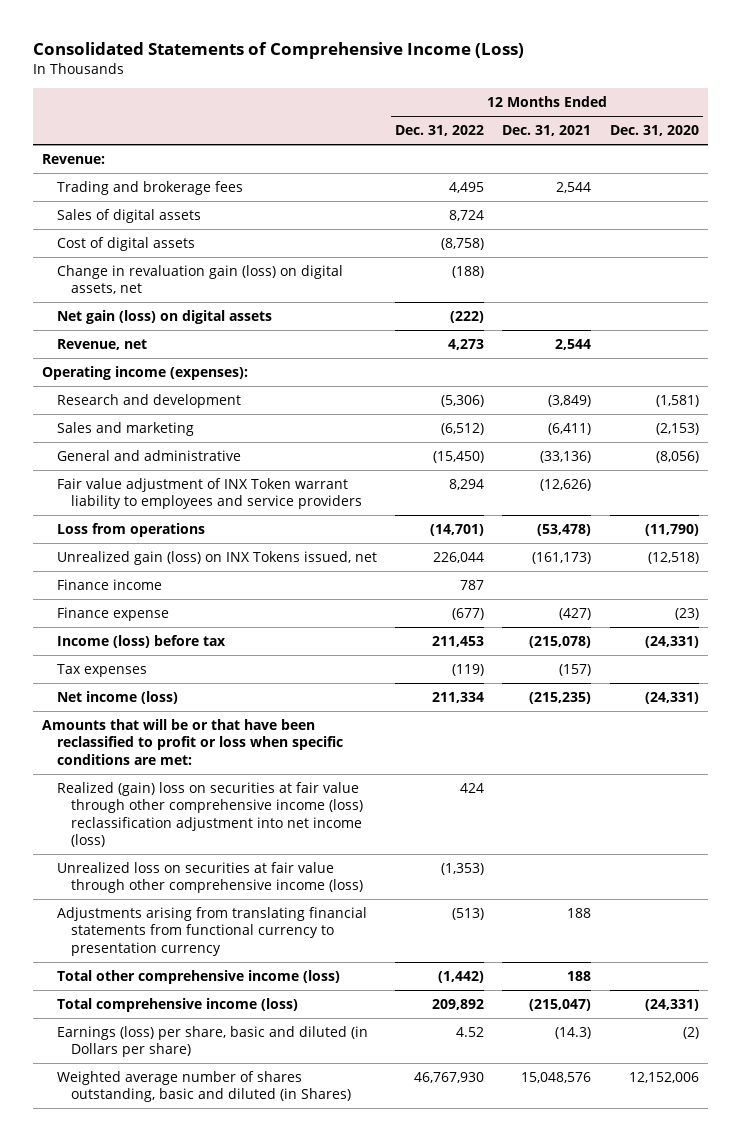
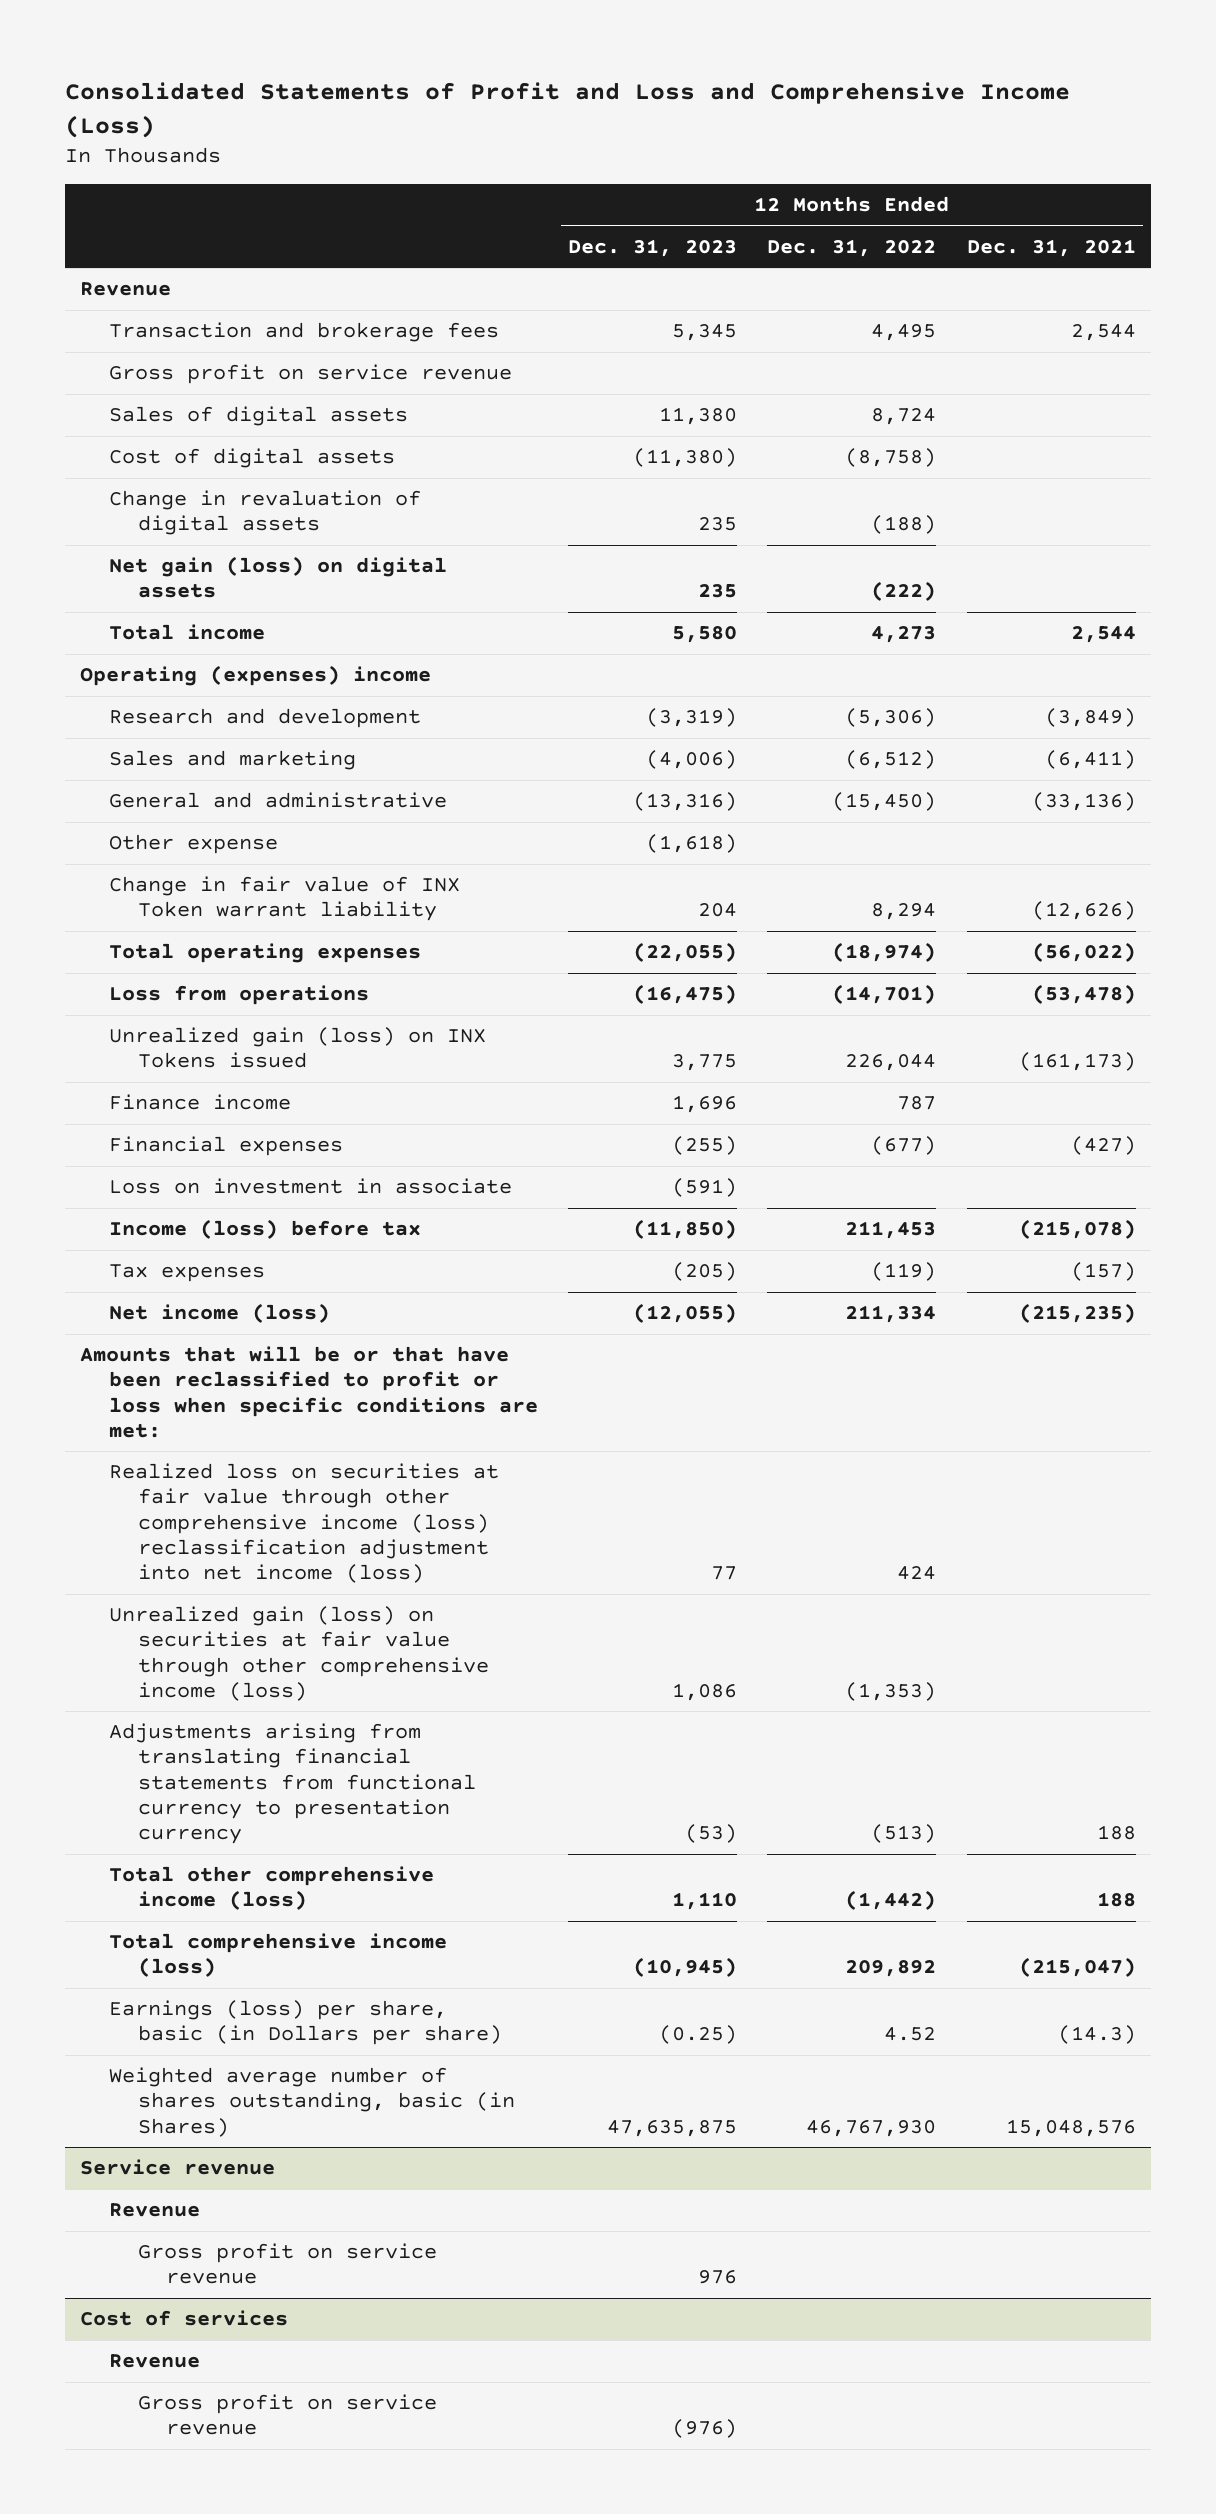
- Consolidated Statements of Comprehensive Income (Loss)
+ Consolidated Statements of Profit and Loss and Comprehensive Income (Loss)
- | 12 Months Ended Dec. 31, 2022 | 12 Months Ended Dec. 31, 2021 | 12 Months Ended Dec. 31, 2020
+ | 12 Months Ended Dec. 31, 2023 | 12 Months Ended Dec. 31, 2022 | 12 Months Ended Dec. 31, 2021
- Revenue:
- Trading and brokerage fees | 4,495 | 2,544 |
+ Revenue
+ Transaction and brokerage fees | 5,345 | 4,495 | 2,544
+ Gross profit on service revenue
- Change in revaluation gain (loss) on digital assets, net | (188) | |
+ Change in revaluation of digital assets | 235 | (188) |
- Revenue, net | 4,273 | 2,544 |
- Operating income (expenses):
+ Total income | 5,580 | 4,273 | 2,544
+ Operating (expenses) income
- Fair value adjustment of INX Token warrant liability to employees and service providers | 8,294 | (12,626) |
+ Other expense | (1,618) | |
+ Change in fair value of INX Token warrant liability | 204 | 8,294 | (12,626)
+ Total operating expenses | (22,055) | (18,974) | (56,022)
- Unrealized gain (loss) on INX Tokens issued, net | 226,044 | (161,173) | (12,518)
+ Unrealized gain (loss) on INX Tokens issued | 3,775 | 226,044 | (161,173)
- Finance expense | (677) | (427) | (23)
+ Financial expenses | (255) | (677) | (427)
+ Loss on investment in associate | (591) | |
- Realized (gain) loss on securities at fair value through other comprehensive income (loss) reclassification adjustment into net income (loss) | 424 | |
- Unrealized loss on securities at fair value through other comprehensive income (loss) | (1,353) | |
+ Realized loss on securities at fair value through other comprehensive income (loss) reclassification adjustment into net income (loss) | 77 | 424 |
+ Unrealized gain (loss) on securities at fair value through other comprehensive income (loss) | 1,086 | (1,353) |
- Earnings (loss) per share, basic and diluted (in Dollars per share) | 4.52 | (14.3) | (2)
- Weighted average number of shares outstanding, basic and diluted (in Shares) | 46,767,930 | 15,048,576 | 12,152,006
+ Earnings (loss) per share, basic (in Dollars per share) | (0.25) | 4.52 | (14.3)
+ Weighted average number of shares outstanding, basic (in Shares) | 47,635,875 | 46,767,930 | 15,048,576
+ Service revenue
+ Revenue
+ Gross profit on service revenue | 976 | |
+ Cost of services
+ Revenue
+ Gross profit on service revenue | (976) | |

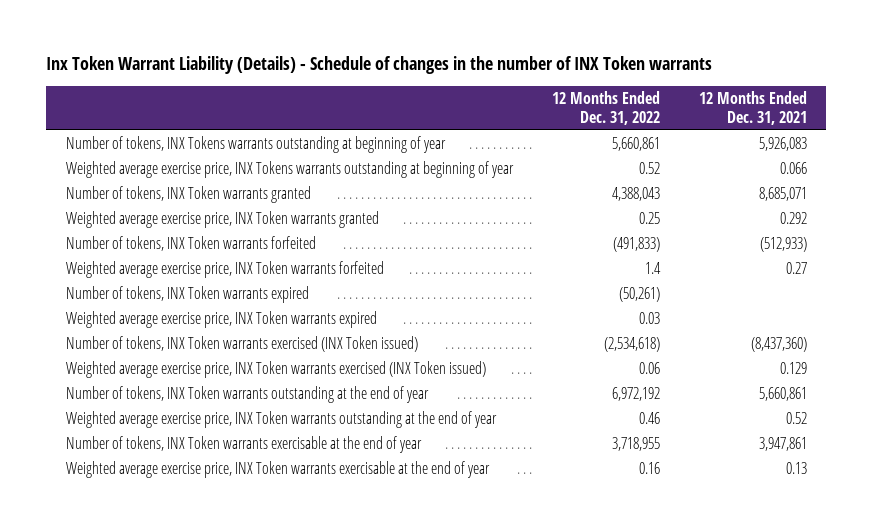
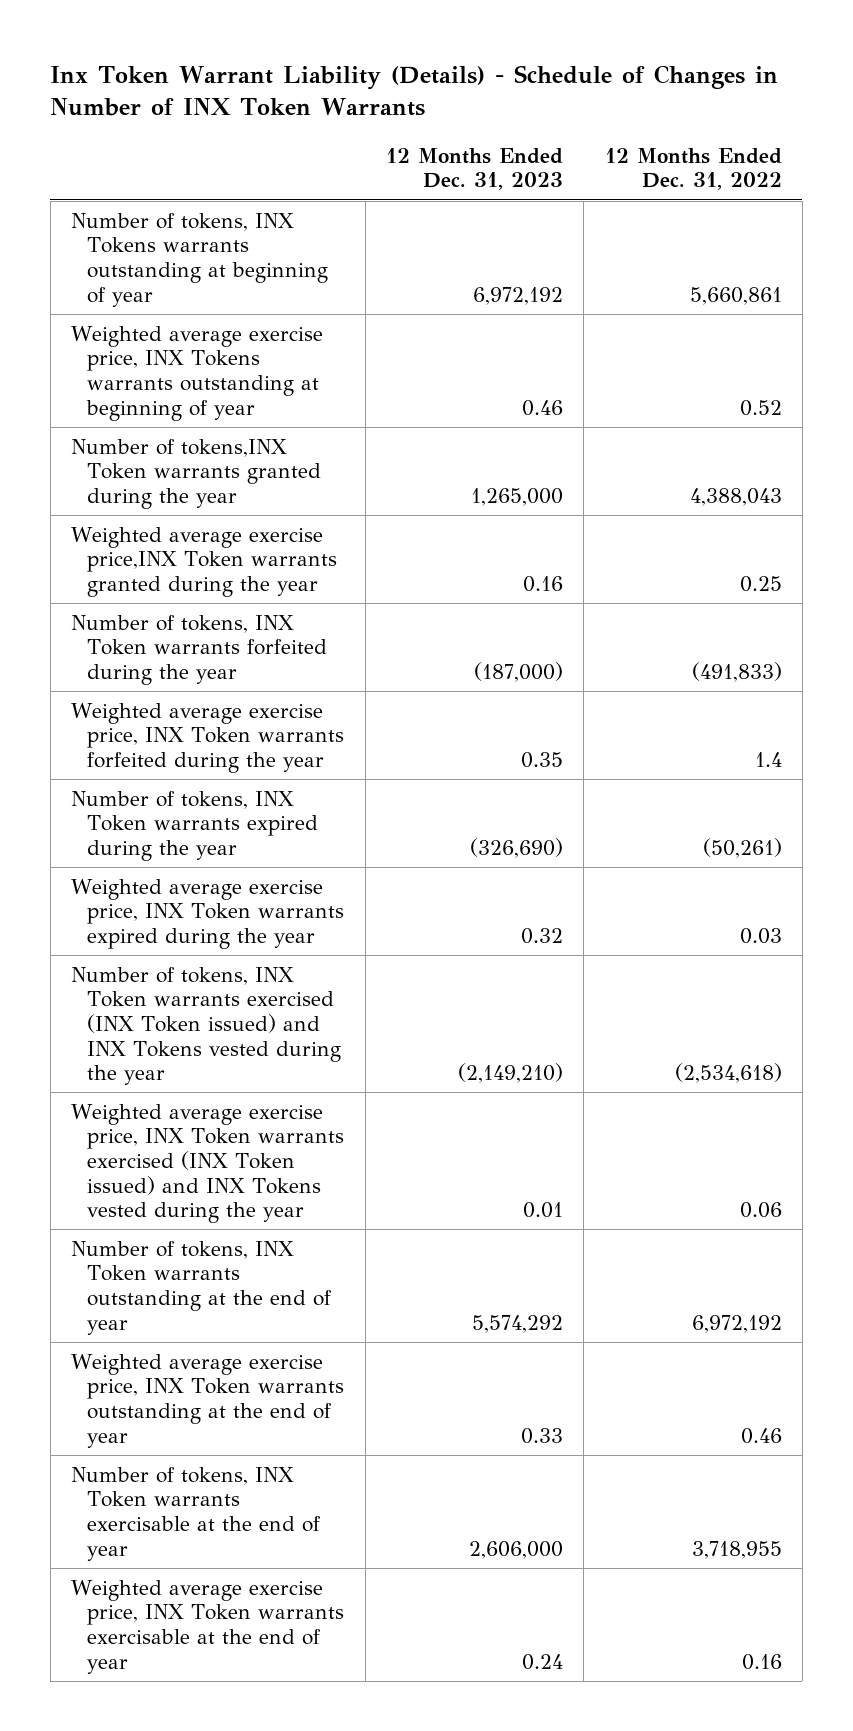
- Inx Token Warrant Liability (Details) - Schedule of changes in the number of INX Token warrants
+ Inx Token Warrant Liability (Details) - Schedule of Changes in Number of INX Token Warrants
- | 12 Months Ended Dec. 31, 2022 | 12 Months Ended Dec. 31, 2021
+ | 12 Months Ended Dec. 31, 2023 | 12 Months Ended Dec. 31, 2022
- Number of tokens, INX Token warrants granted | 4,388,043 | 8,685,071
- Weighted average exercise price, INX Token warrants granted | 0.25 | 0.292
- Number of tokens, INX Token warrants forfeited | (491,833) | (512,933)
- Weighted average exercise price, INX Token warrants forfeited | 1.4 | 0.27
- Number of tokens, INX Token warrants expired | (50,261) |
- Weighted average exercise price, INX Token warrants expired | 0.03 |
- Number of tokens, INX Token warrants exercised (INX Token issued) | (2,534,618) | (8,437,360)
- Weighted average exercise price, INX Token warrants exercised (INX Token issued) | 0.06 | 0.129
+ Number of tokens,INX Token warrants granted during the year | 1,265,000 | 4,388,043
+ Weighted average exercise price,INX Token warrants granted during the year | 0.16 | 0.25
+ Number of tokens, INX Token warrants forfeited during the year | (187,000) | (491,833)
+ Weighted average exercise price, INX Token warrants forfeited during the year | 0.35 | 1.4
+ Number of tokens, INX Token warrants expired during the year | (326,690) | (50,261)
+ Weighted average exercise price, INX Token warrants expired during the year | 0.32 | 0.03
+ Number of tokens, INX Token warrants exercised (INX Token issued) and INX Tokens vested during the year | (2,149,210) | (2,534,618)
+ Weighted average exercise price, INX Token warrants exercised (INX Token issued) and INX Tokens vested during the year | 0.01 | 0.06

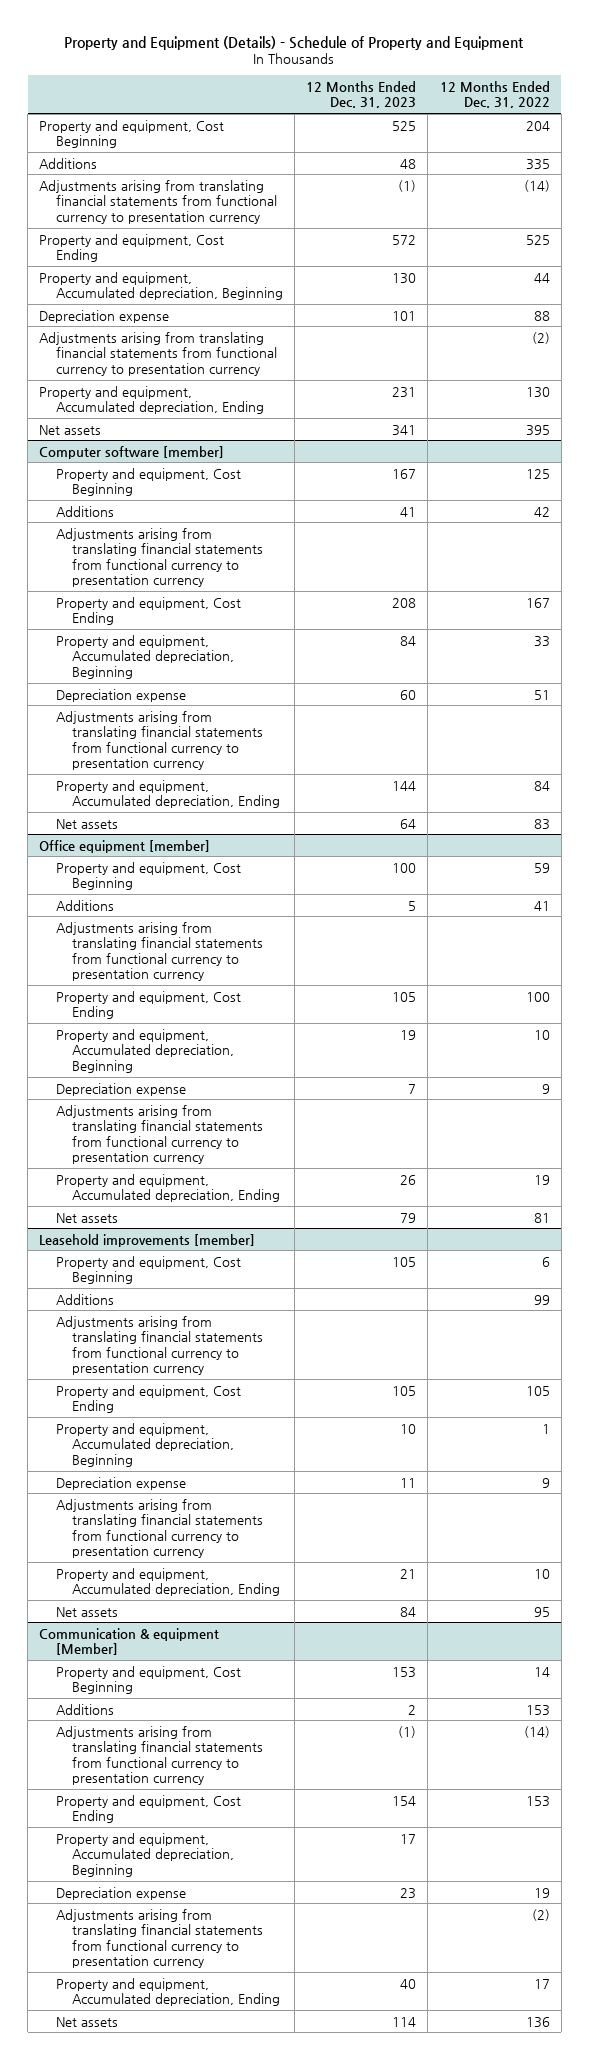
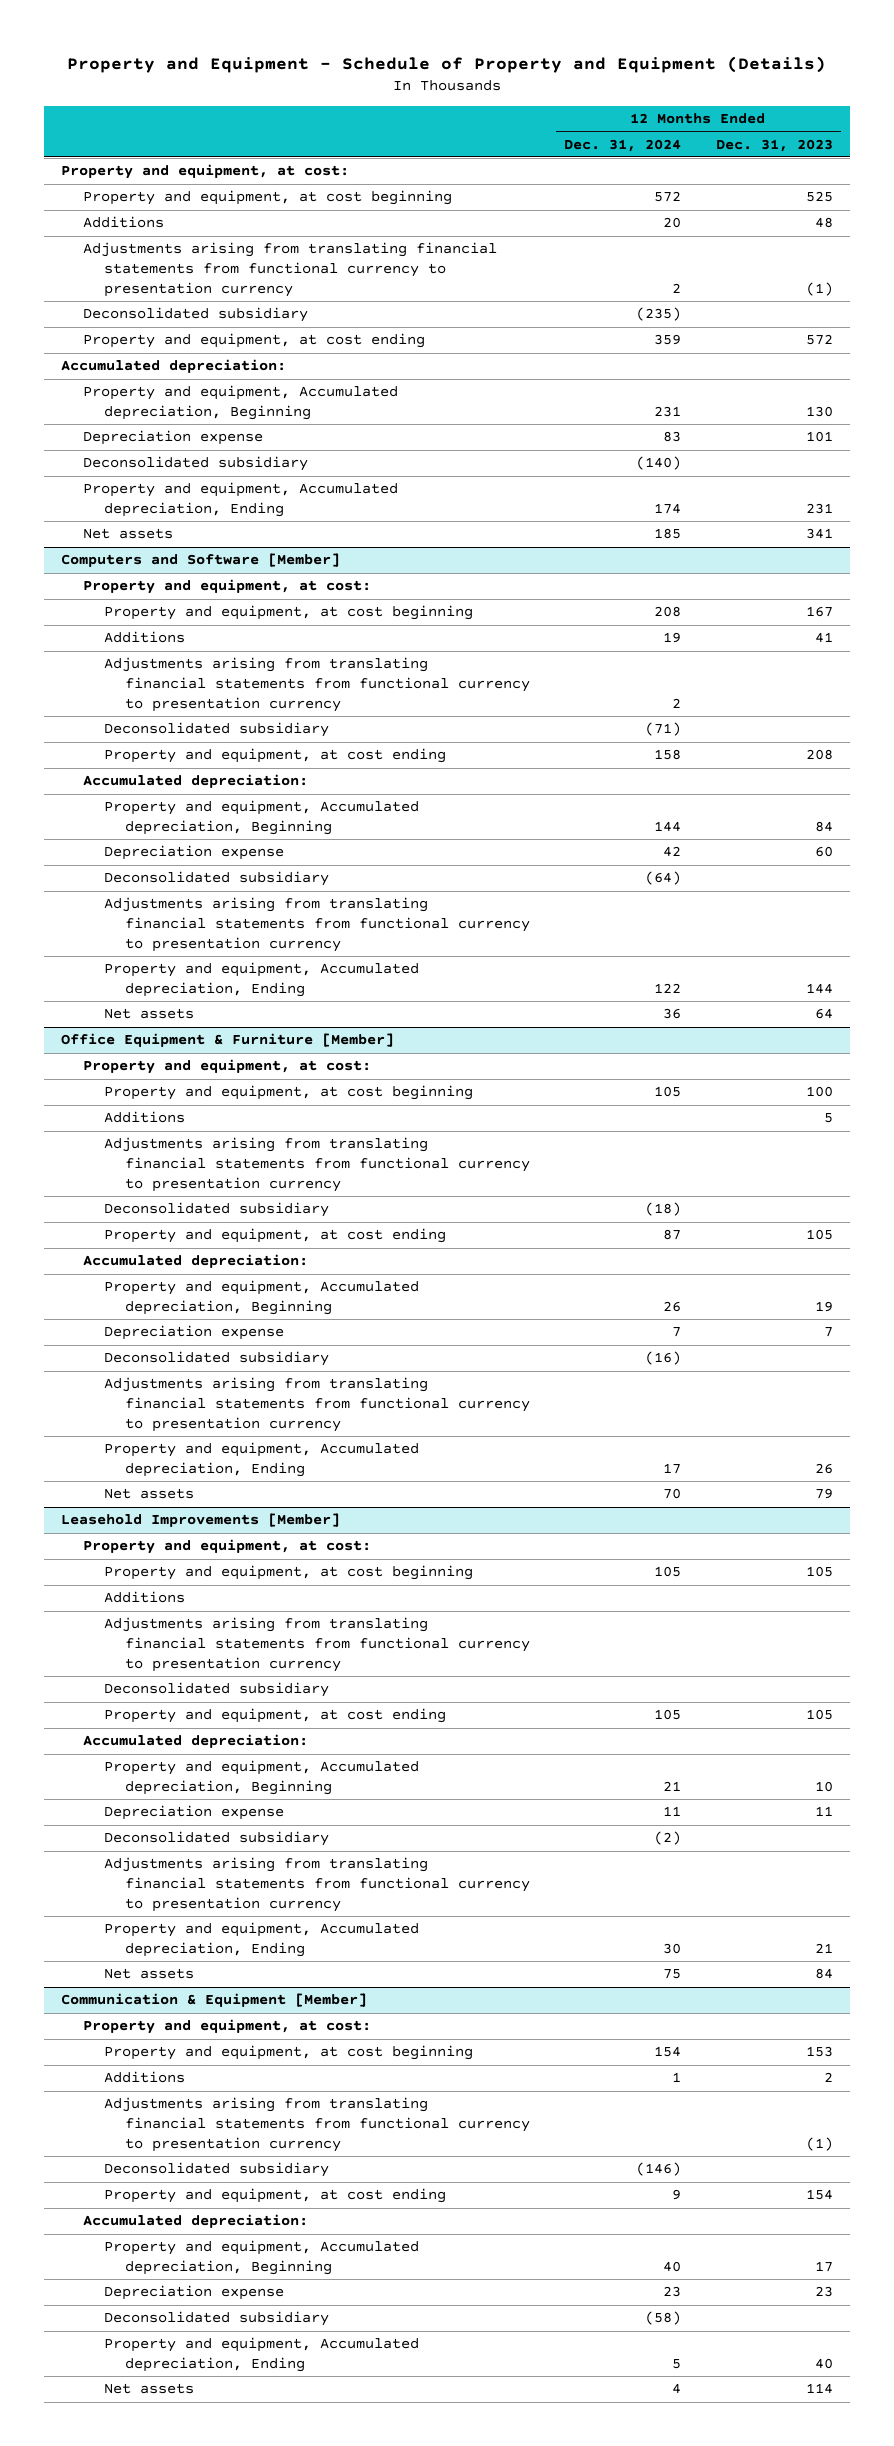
- Property and Equipment (Details) - Schedule of Property and Equipment
+ Property and Equipment - Schedule of Property and Equipment (Details)
- | 12 Months Ended Dec. 31, 2023 | 12 Months Ended Dec. 31, 2022
+ | 12 Months Ended Dec. 31, 2024 | 12 Months Ended Dec. 31, 2023
- Property and equipment, Cost Beginning | 525 | 204
+ Property and equipment, at cost:
+ Property and equipment, at cost beginning | 572 | 525
- Property and equipment, Cost Ending | 572 | 525
+ Deconsolidated subsidiary | (235) |
+ Property and equipment, at cost ending | 359 | 572
+ Accumulated depreciation:
- Adjustments arising from translating financial statements from functional currency to presentation currency | | (2)
+ Deconsolidated subsidiary | (140) |
- Computer software [member]
- Property and equipment, Cost Beginning | 167 | 125
+ Computers and Software [Member]
+ Property and equipment, at cost:
+ Property and equipment, at cost beginning | 208 | 167
- Property and equipment, Cost Ending | 208 | 167
+ Deconsolidated subsidiary | (71) |
+ Property and equipment, at cost ending | 158 | 208
+ Accumulated depreciation:
+ Deconsolidated subsidiary | (64) |
- Office equipment [member]
- Property and equipment, Cost Beginning | 100 | 59
+ Office Equipment & Furniture [Member]
+ Property and equipment, at cost:
+ Property and equipment, at cost beginning | 105 | 100
- Property and equipment, Cost Ending | 105 | 100
+ Deconsolidated subsidiary | (18) |
+ Property and equipment, at cost ending | 87 | 105
+ Accumulated depreciation:
+ Deconsolidated subsidiary | (16) |
- Leasehold improvements [member]
- Property and equipment, Cost Beginning | 105 | 6
+ Leasehold Improvements [Member]
+ Property and equipment, at cost:
+ Property and equipment, at cost beginning | 105 | 105
- Property and equipment, Cost Ending | 105 | 105
+ Deconsolidated subsidiary
+ Property and equipment, at cost ending | 105 | 105
+ Accumulated depreciation:
+ Deconsolidated subsidiary | (2) |
- Communication & equipment [Member]
- Property and equipment, Cost Beginning | 153 | 14
+ Communication & Equipment [Member]
+ Property and equipment, at cost:
+ Property and equipment, at cost beginning | 154 | 153
- Property and equipment, Cost Ending | 154 | 153
+ Deconsolidated subsidiary | (146) |
+ Property and equipment, at cost ending | 9 | 154
+ Accumulated depreciation:
- Adjustments arising from translating financial statements from functional currency to presentation currency | | (2)
+ Deconsolidated subsidiary | (58) |

